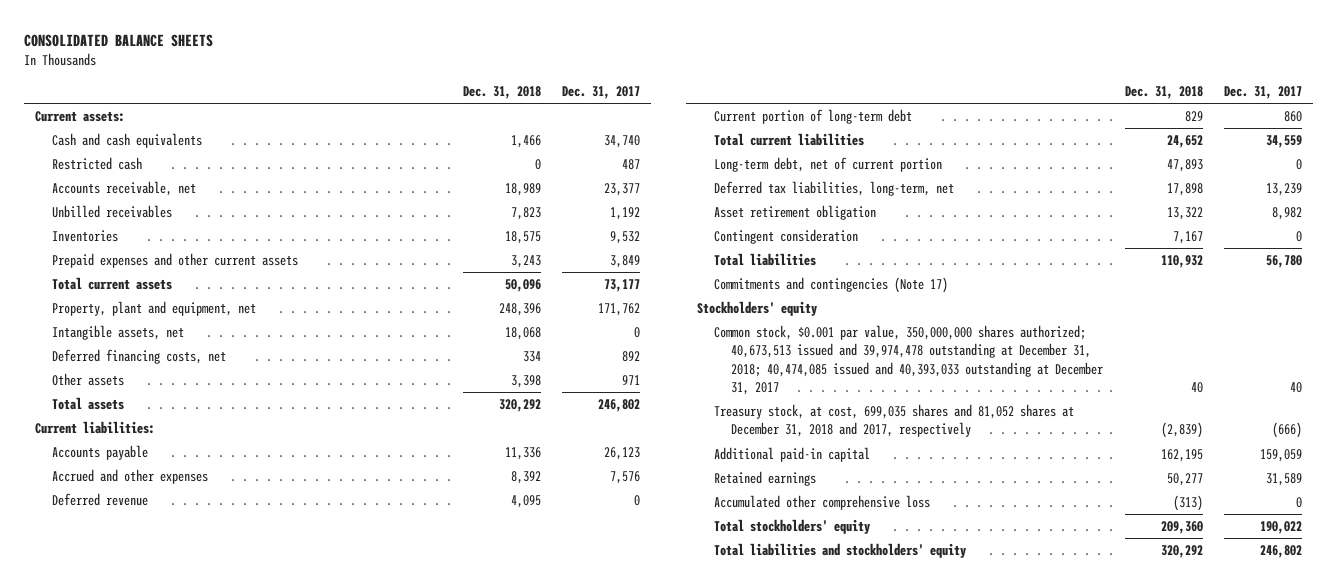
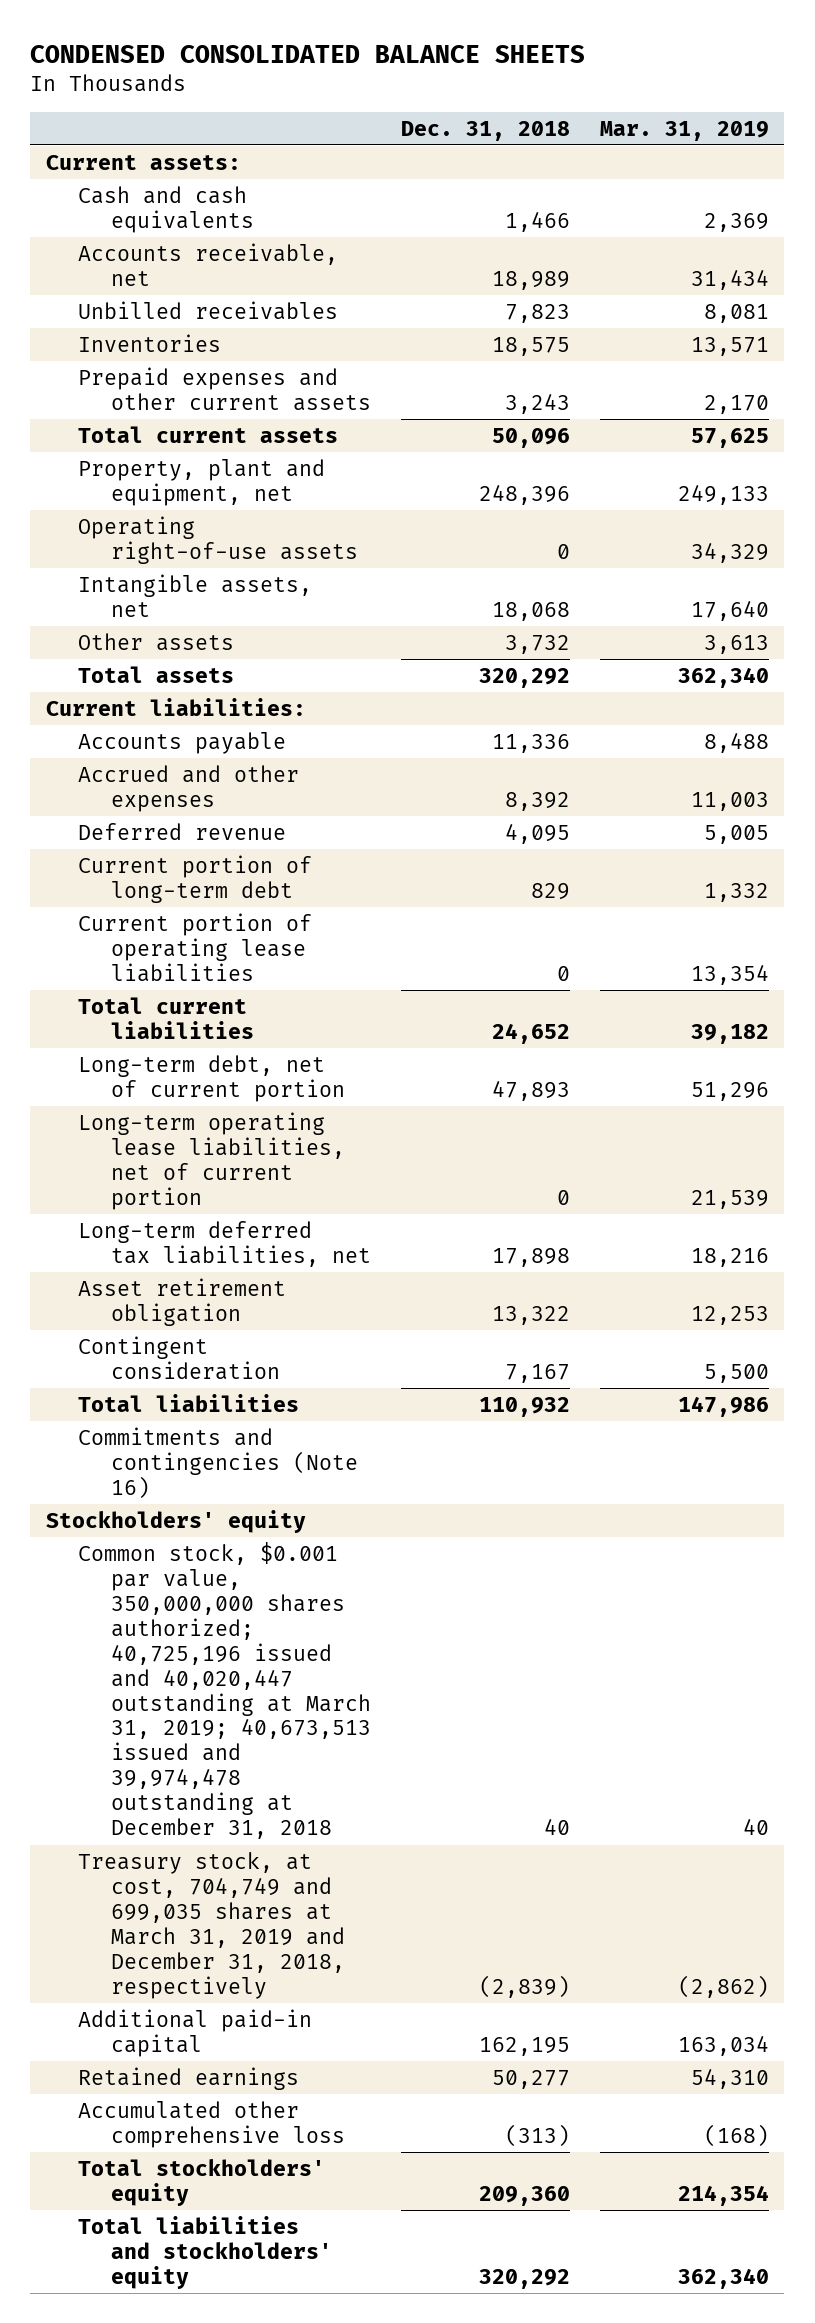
- CONSOLIDATED BALANCE SHEETS
+ CONDENSED CONSOLIDATED BALANCE SHEETS
- | Dec. 31, 2018 | Dec. 31, 2017
+ | Dec. 31, 2018 | Mar. 31, 2019
- Restricted cash | 0 | 487
+ Operating right-of-use assets | 0 | 34,329
- Deferred financing costs, net | 334 | 892
- Other assets | 3,398 | 971
+ Other assets | 3,732 | 3,613
+ Current portion of operating lease liabilities | 0 | 13,354
- Deferred tax liabilities, long-term, net | 17,898 | 13,239
+ Long-term operating lease liabilities, net of current portion | 0 | 21,539
+ Long-term deferred tax liabilities, net | 17,898 | 18,216
- Commitments and contingencies (Note 17)
+ Commitments and contingencies (Note 16)
- Common stock, $0.001 par value, 350,000,000 shares authorized; 40,673,513 issued and 39,974,478 outstanding at December 31, 2018; 40,474,085 issued and 40,393,033 outstanding at December 31, 2017 | 40 | 40
- Treasury stock, at cost, 699,035 shares and 81,052 shares at December 31, 2018 and 2017, respectively | (2,839) | (666)
+ Common stock, $0.001 par value, 350,000,000 shares authorized; 40,725,196 issued and 40,020,447 outstanding at March 31, 2019; 40,673,513 issued and 39,974,478 outstanding at December 31, 2018 | 40 | 40
+ Treasury stock, at cost, 704,749 and 699,035 shares at March 31, 2019 and December 31, 2018, respectively | (2,839) | (2,862)

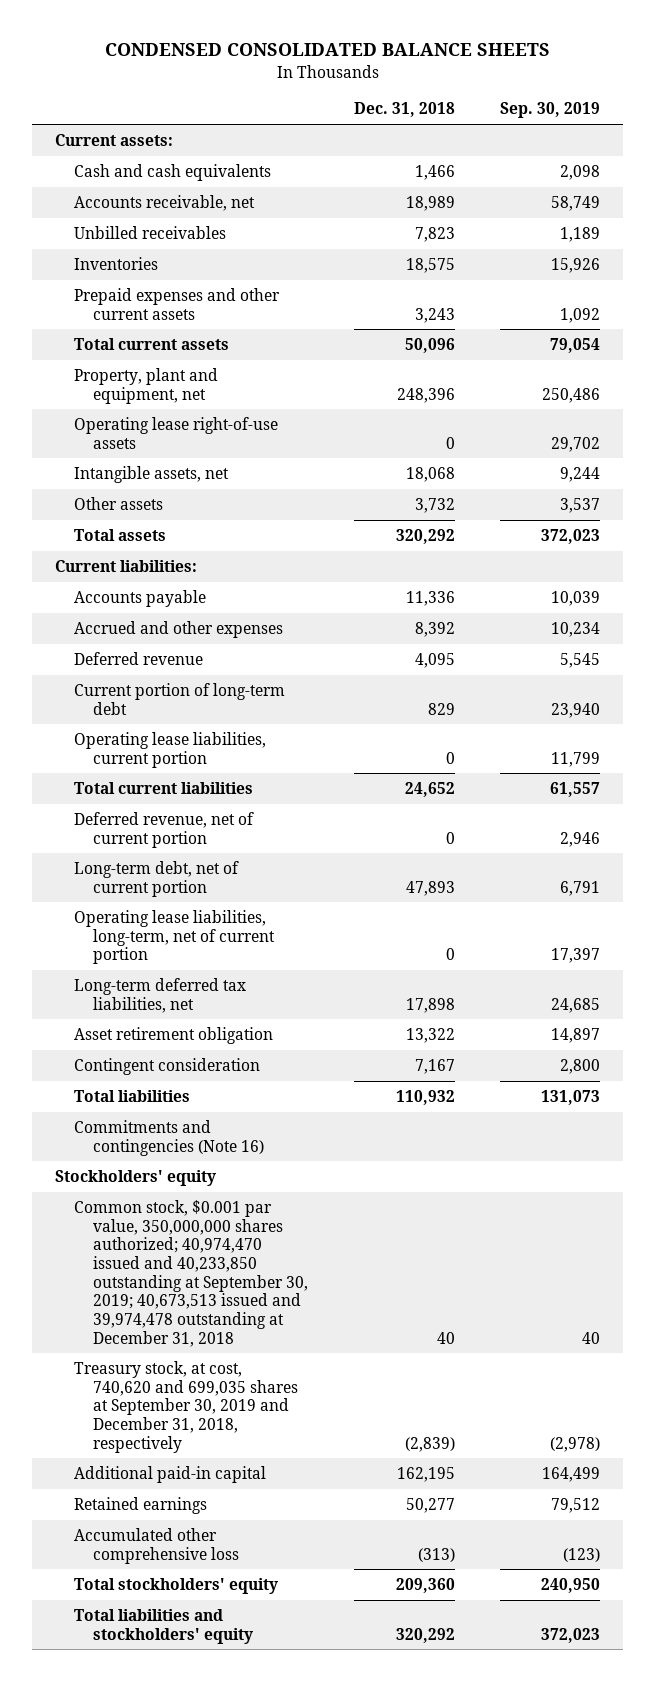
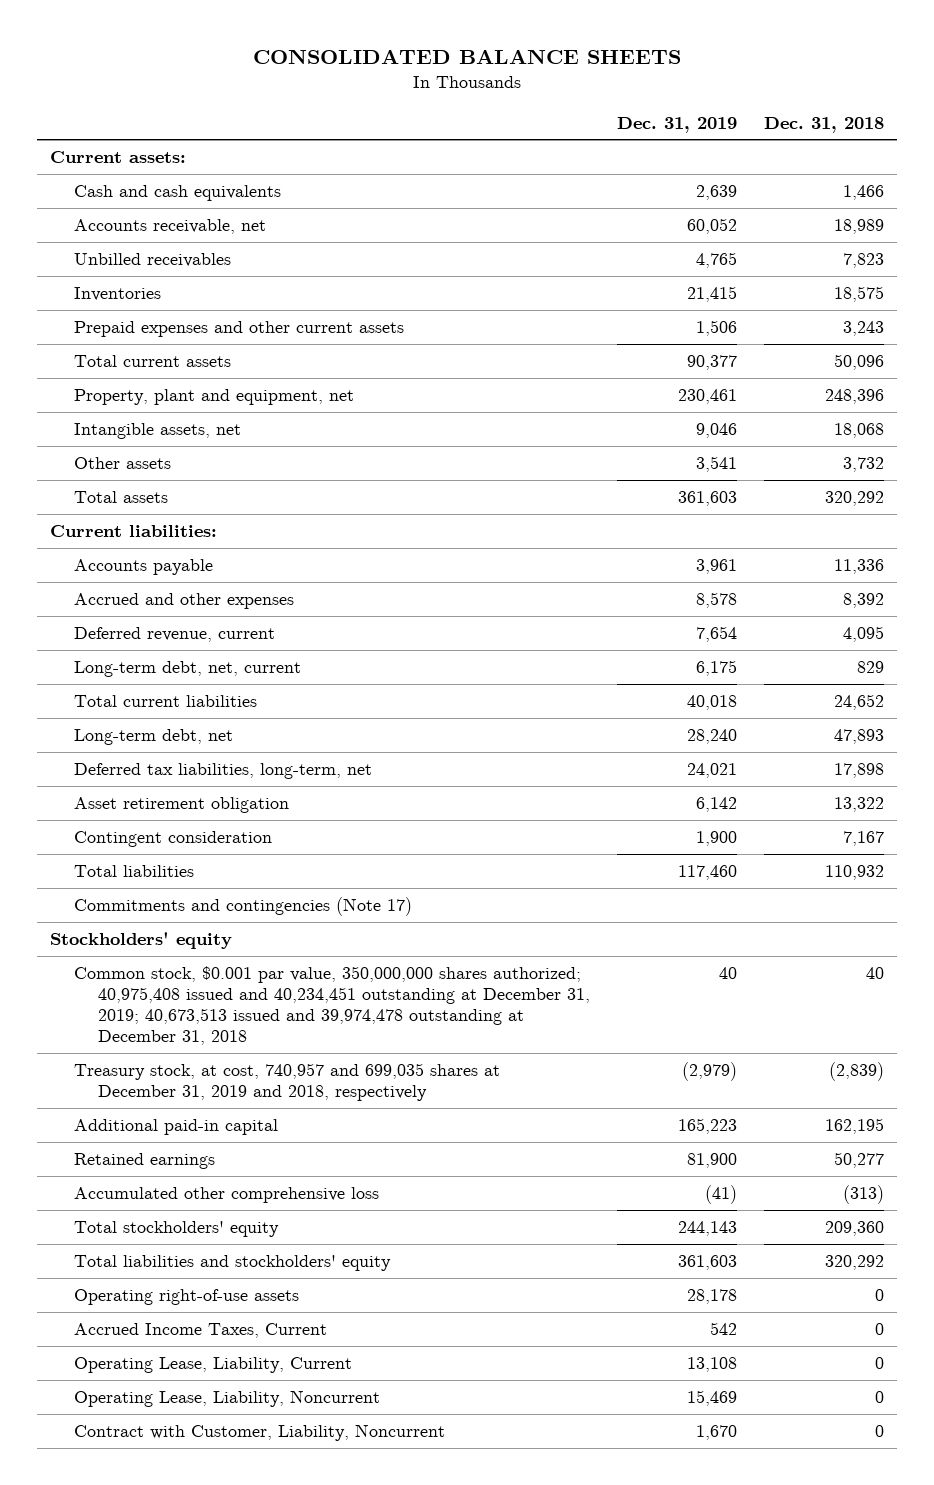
- CONDENSED CONSOLIDATED BALANCE SHEETS
+ CONSOLIDATED BALANCE SHEETS
- | Dec. 31, 2018 | Sep. 30, 2019
+ | Dec. 31, 2019 | Dec. 31, 2018
- Operating lease right-of-use assets | 0 | 29,702
- Deferred revenue | 4,095 | 5,545
- Current portion of long-term debt | 829 | 23,940
- Operating lease liabilities, current portion | 0 | 11,799
+ Deferred revenue, current | 7,654 | 4,095
+ Long-term debt, net, current | 6,175 | 829
- Deferred revenue, net of current portion | 0 | 2,946
- Long-term debt, net of current portion | 47,893 | 6,791
- Operating lease liabilities, long-term, net of current portion | 0 | 17,397
- Long-term deferred tax liabilities, net | 17,898 | 24,685
+ Long-term debt, net | 28,240 | 47,893
+ Deferred tax liabilities, long-term, net | 24,021 | 17,898
- Commitments and contingencies (Note 16)
+ Commitments and contingencies (Note 17)
- Common stock, $0.001 par value, 350,000,000 shares authorized; 40,974,470 issued and 40,233,850 outstanding at September 30, 2019; 40,673,513 issued and 39,974,478 outstanding at December 31, 2018 | 40 | 40
- Treasury stock, at cost, 740,620 and 699,035 shares at September 30, 2019 and December 31, 2018, respectively | (2,839) | (2,978)
+ Common stock, $0.001 par value, 350,000,000 shares authorized; 40,975,408 issued and 40,234,451 outstanding at December 31, 2019; 40,673,513 issued and 39,974,478 outstanding at December 31, 2018 | 40 | 40
+ Treasury stock, at cost, 740,957 and 699,035 shares at December 31, 2019 and 2018, respectively | (2,979) | (2,839)
+ Operating right-of-use assets | 28,178 | 0
+ Accrued Income Taxes, Current | 542 | 0
+ Operating Lease, Liability, Current | 13,108 | 0
+ Operating Lease, Liability, Noncurrent | 15,469 | 0
+ Contract with Customer, Liability, Noncurrent | 1,670 | 0

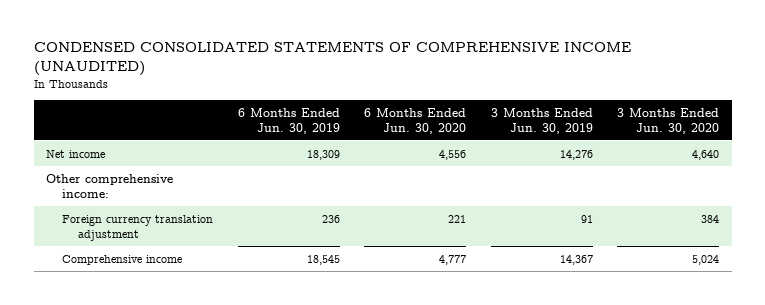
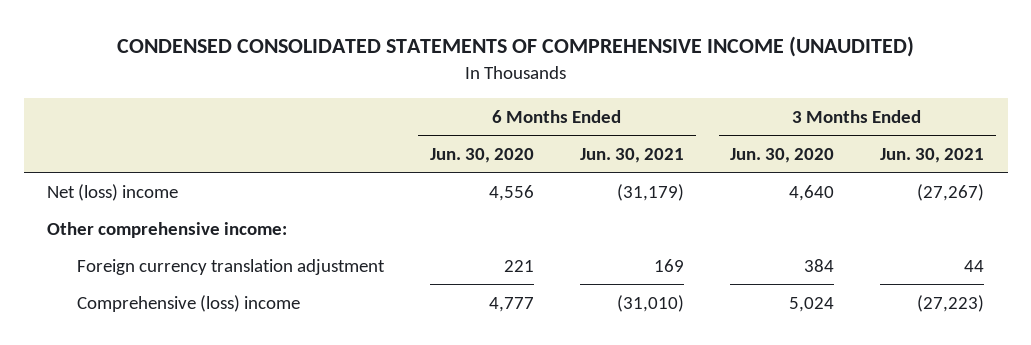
- | 6 Months Ended Jun. 30, 2019 | 6 Months Ended Jun. 30, 2020 | 3 Months Ended Jun. 30, 2019 | 3 Months Ended Jun. 30, 2020
+ | 6 Months Ended Jun. 30, 2020 | 6 Months Ended Jun. 30, 2021 | 3 Months Ended Jun. 30, 2020 | 3 Months Ended Jun. 30, 2021
- Net income | 18,309 | 4,556 | 14,276 | 4,640
+ Net (loss) income | 4,556 | (31,179) | 4,640 | (27,267)
- Comprehensive income | 18,545 | 4,777 | 14,367 | 5,024
+ Comprehensive (loss) income | 4,777 | (31,010) | 5,024 | (27,223)

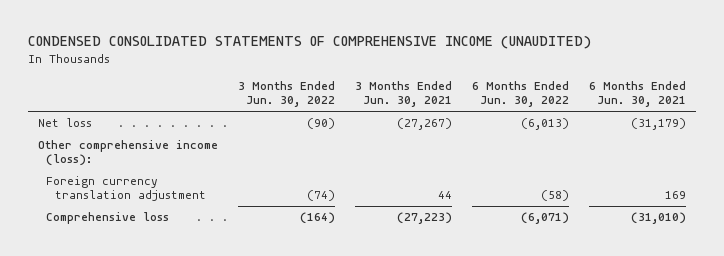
- | 6 Months Ended Jun. 30, 2020 | 6 Months Ended Jun. 30, 2021 | 3 Months Ended Jun. 30, 2020 | 3 Months Ended Jun. 30, 2021
+ | 3 Months Ended Jun. 30, 2022 | 3 Months Ended Jun. 30, 2021 | 6 Months Ended Jun. 30, 2022 | 6 Months Ended Jun. 30, 2021
- Net (loss) income | 4,556 | (31,179) | 4,640 | (27,267)
- Other comprehensive income:
+ Net loss | (90) | (27,267) | (6,013) | (31,179)
+ Other comprehensive income (loss):
- Comprehensive (loss) income | 4,777 | (31,010) | 5,024 | (27,223)
+ Comprehensive loss | (164) | (27,223) | (6,071) | (31,010)

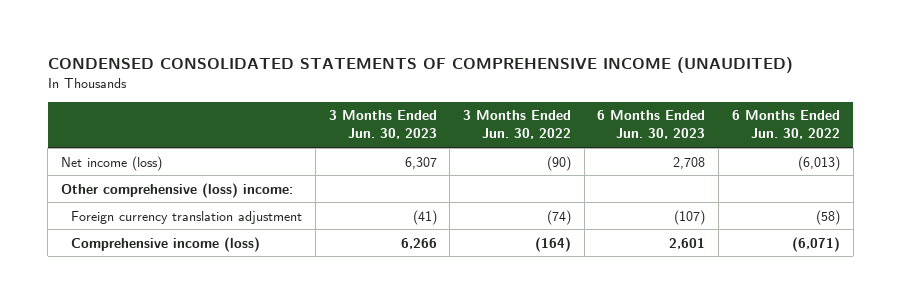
- | 3 Months Ended Jun. 30, 2022 | 3 Months Ended Jun. 30, 2021 | 6 Months Ended Jun. 30, 2022 | 6 Months Ended Jun. 30, 2021
+ | 3 Months Ended Jun. 30, 2023 | 3 Months Ended Jun. 30, 2022 | 6 Months Ended Jun. 30, 2023 | 6 Months Ended Jun. 30, 2022
- Net loss | (90) | (27,267) | (6,013) | (31,179)
- Other comprehensive income (loss):
+ Net income (loss) | 6,307 | (90) | 2,708 | (6,013)
+ Other comprehensive (loss) income:
- Comprehensive loss | (164) | (27,223) | (6,071) | (31,010)
+ Comprehensive income (loss) | 6,266 | (164) | 2,601 | (6,071)

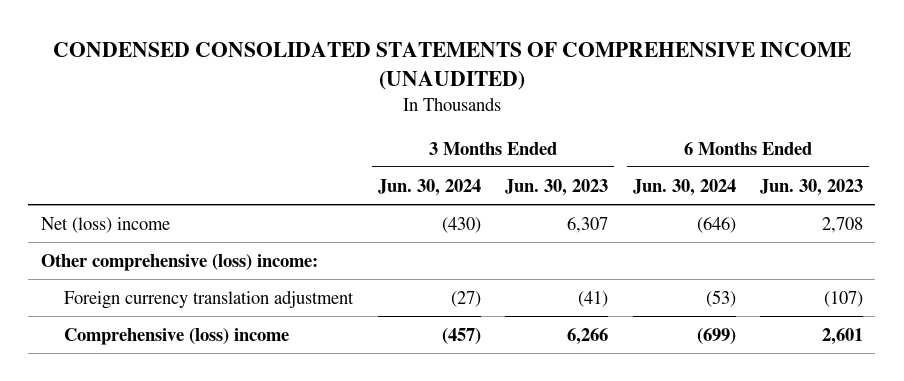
- | 3 Months Ended Jun. 30, 2023 | 3 Months Ended Jun. 30, 2022 | 6 Months Ended Jun. 30, 2023 | 6 Months Ended Jun. 30, 2022
+ | 3 Months Ended Jun. 30, 2024 | 3 Months Ended Jun. 30, 2023 | 6 Months Ended Jun. 30, 2024 | 6 Months Ended Jun. 30, 2023
- Net income (loss) | 6,307 | (90) | 2,708 | (6,013)
+ Net (loss) income | (430) | 6,307 | (646) | 2,708
- Comprehensive income (loss) | 6,266 | (164) | 2,601 | (6,071)
+ Comprehensive (loss) income | (457) | 6,266 | (699) | 2,601

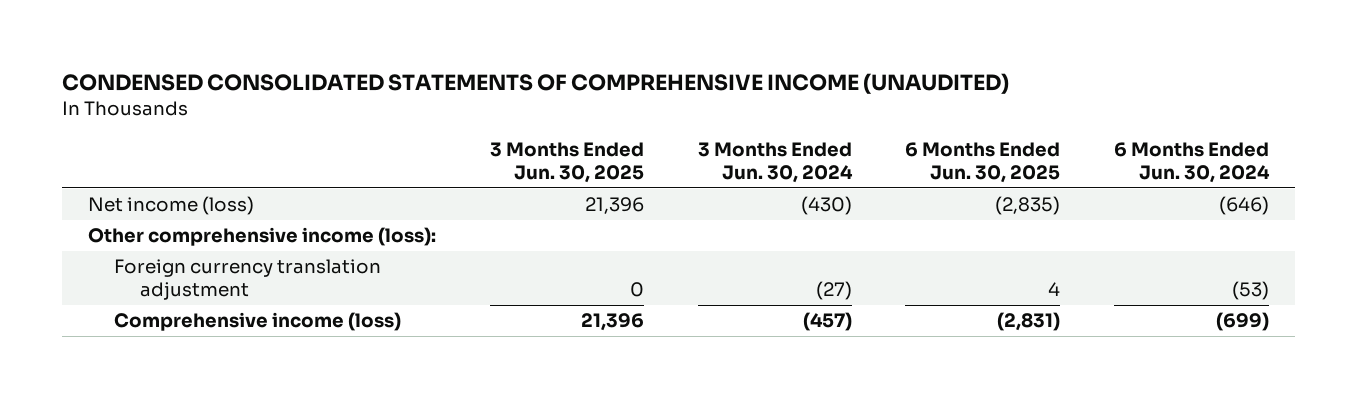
- | 3 Months Ended Jun. 30, 2024 | 3 Months Ended Jun. 30, 2023 | 6 Months Ended Jun. 30, 2024 | 6 Months Ended Jun. 30, 2023
+ | 3 Months Ended Jun. 30, 2025 | 3 Months Ended Jun. 30, 2024 | 6 Months Ended Jun. 30, 2025 | 6 Months Ended Jun. 30, 2024
- Net (loss) income | (430) | 6,307 | (646) | 2,708
- Other comprehensive (loss) income:
+ Net income (loss) | 21,396 | (430) | (2,835) | (646)
+ Other comprehensive income (loss):
- Comprehensive (loss) income | (457) | 6,266 | (699) | 2,601
+ Comprehensive income (loss) | 21,396 | (457) | (2,831) | (699)

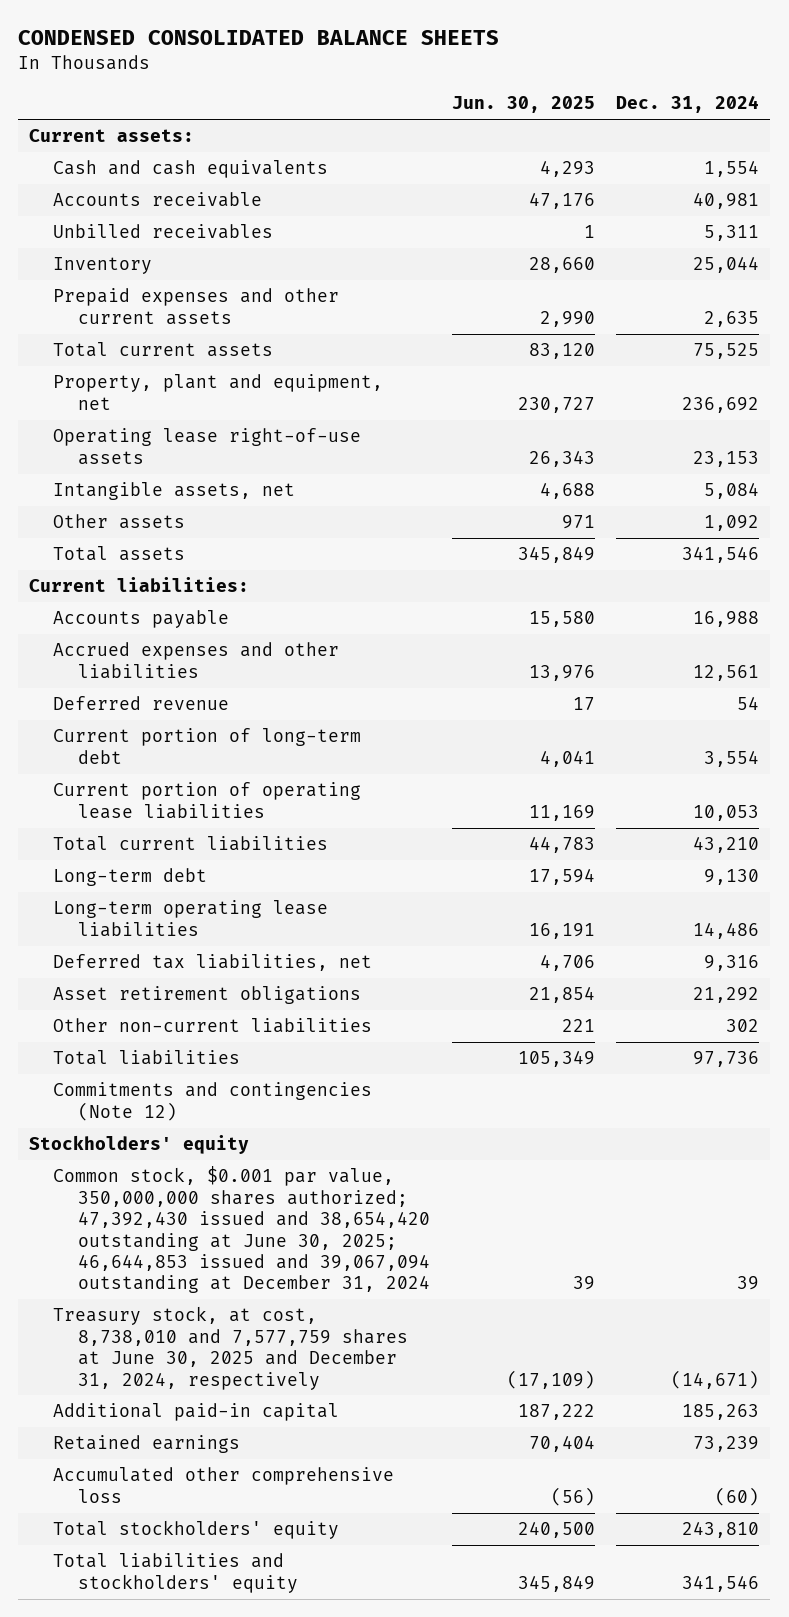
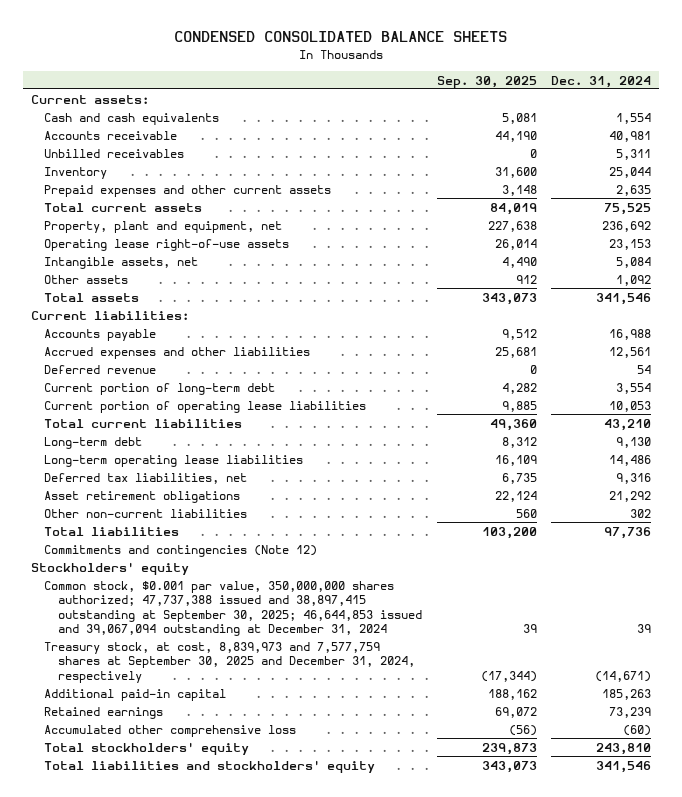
- | Jun. 30, 2025 | Dec. 31, 2024
+ | Sep. 30, 2025 | Dec. 31, 2024
- Common stock, $0.001 par value, 350,000,000 shares authorized; 47,392,430 issued and 38,654,420 outstanding at June 30, 2025; 46,644,853 issued and 39,067,094 outstanding at December 31, 2024 | 39 | 39
- Treasury stock, at cost, 8,738,010 and 7,577,759 shares at June 30, 2025 and December 31, 2024, respectively | (17,109) | (14,671)
+ Common stock, $0.001 par value, 350,000,000 shares authorized; 47,737,388 issued and 38,897,415 outstanding at September 30, 2025; 46,644,853 issued and 39,067,094 outstanding at December 31, 2024 | 39 | 39
+ Treasury stock, at cost, 8,839,973 and 7,577,759 shares at September 30, 2025 and December 31, 2024, respectively | (17,344) | (14,671)

